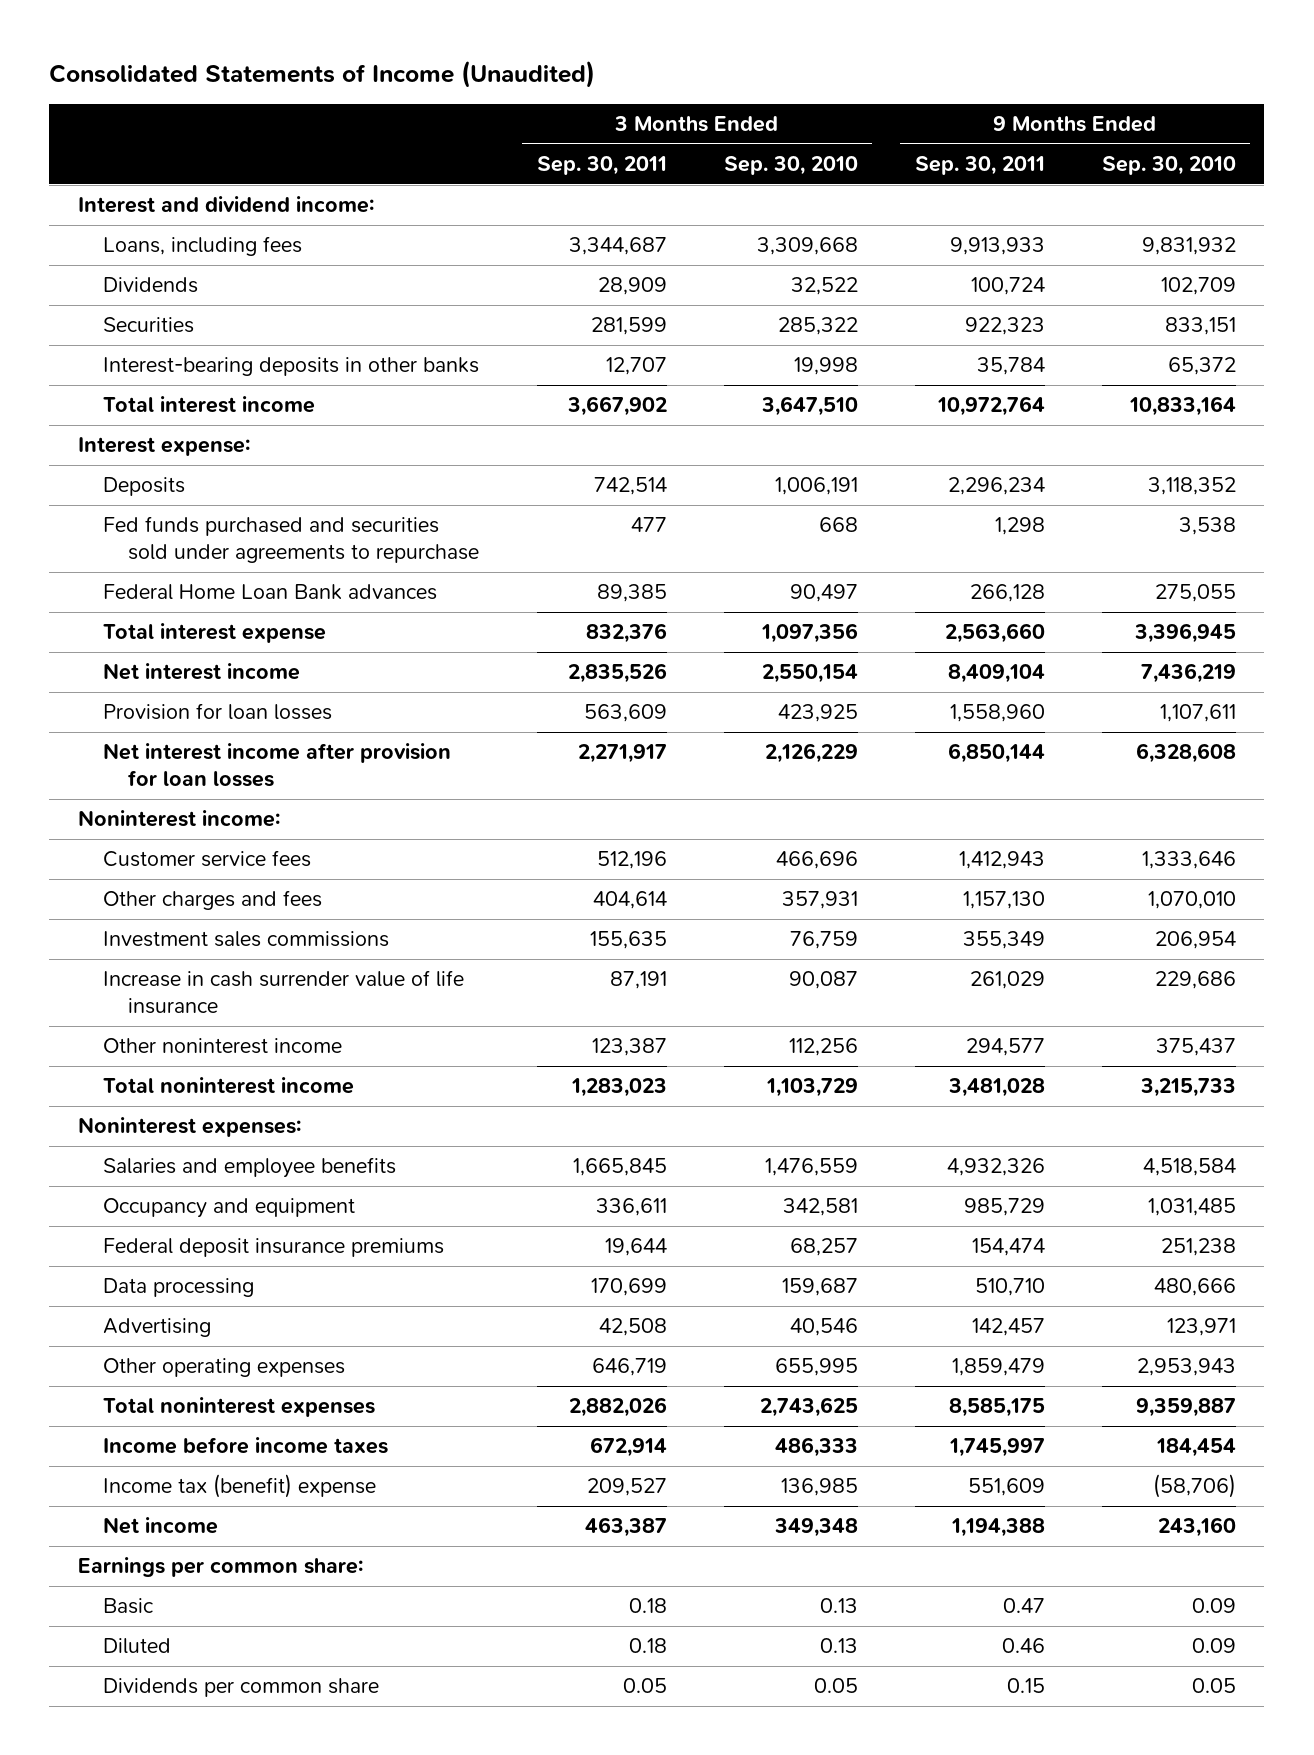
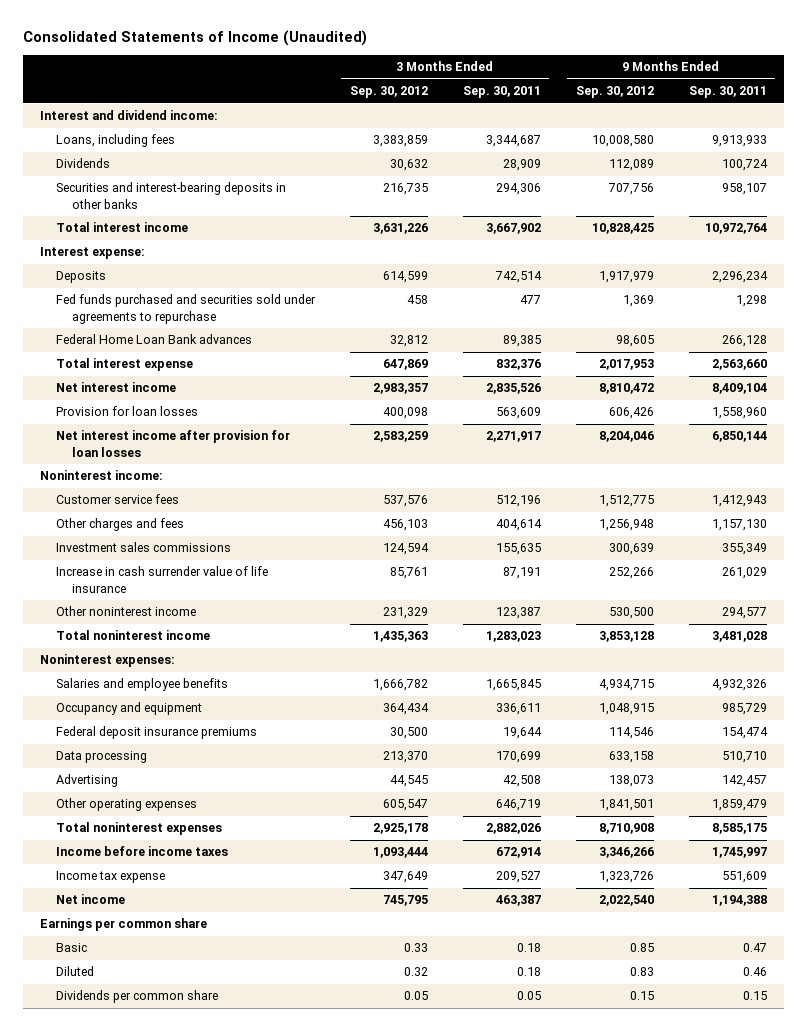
- | 3 Months Ended Sep. 30, 2011 | 3 Months Ended Sep. 30, 2010 | 9 Months Ended Sep. 30, 2011 | 9 Months Ended Sep. 30, 2010
+ | 3 Months Ended Sep. 30, 2012 | 3 Months Ended Sep. 30, 2011 | 9 Months Ended Sep. 30, 2012 | 9 Months Ended Sep. 30, 2011
- Securities | 281,599 | 285,322 | 922,323 | 833,151
- Interest-bearing deposits in other banks | 12,707 | 19,998 | 35,784 | 65,372
+ Securities and interest-bearing deposits in other banks | 216,735 | 294,306 | 707,756 | 958,107
- Income tax (benefit) expense | 209,527 | 136,985 | 551,609 | (58,706)
+ Income tax expense | 347,649 | 209,527 | 1,323,726 | 551,609
- Earnings per common share:
+ Earnings per common share

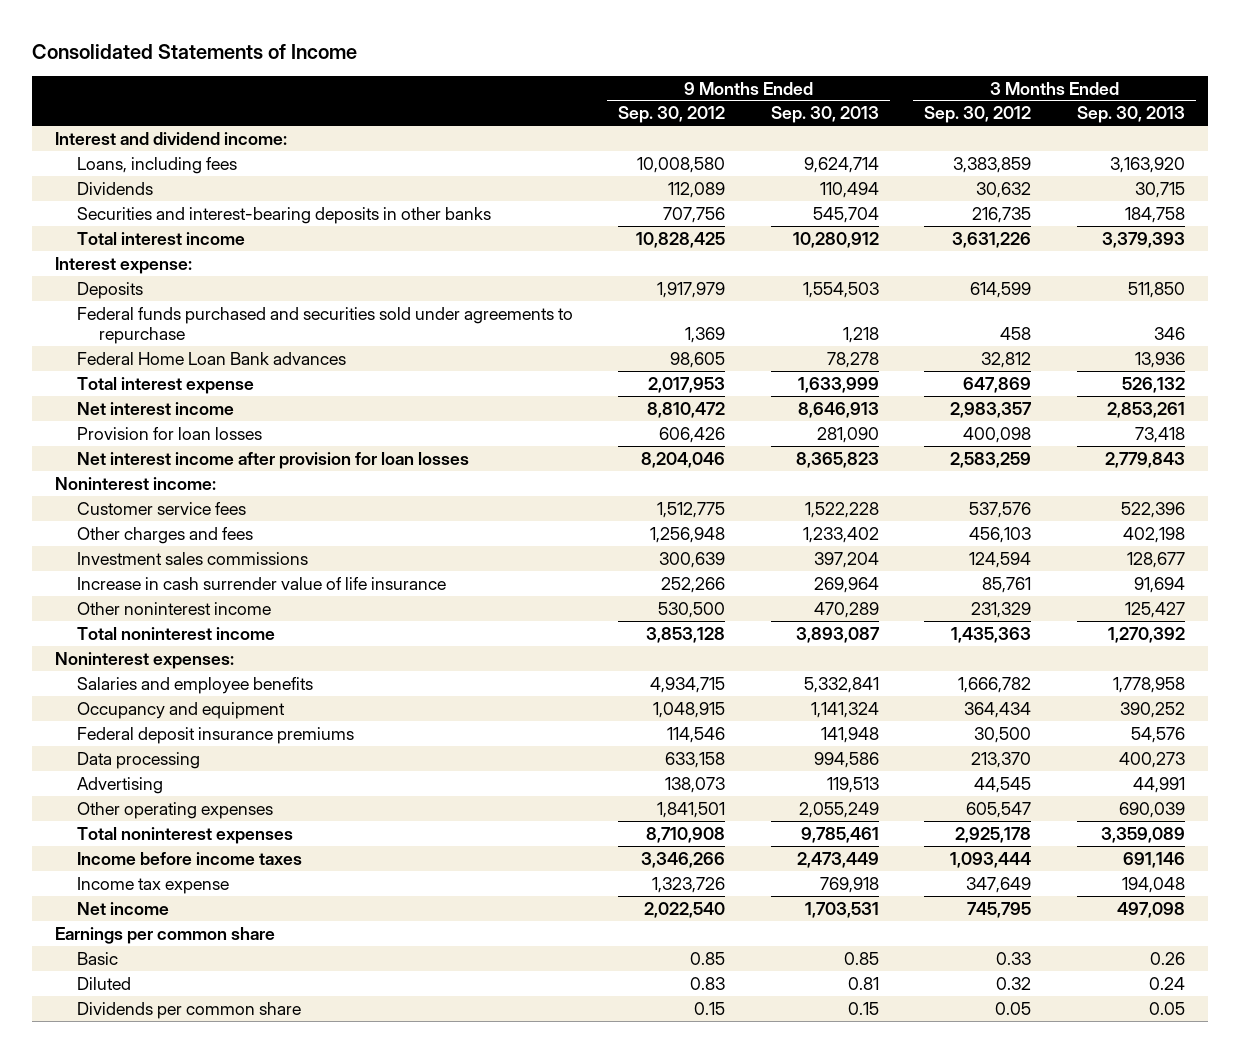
- Consolidated Statements of Income (Unaudited)
+ Consolidated Statements of Income
- | 3 Months Ended Sep. 30, 2012 | 3 Months Ended Sep. 30, 2011 | 9 Months Ended Sep. 30, 2012 | 9 Months Ended Sep. 30, 2011
+ | 9 Months Ended Sep. 30, 2012 | 9 Months Ended Sep. 30, 2013 | 3 Months Ended Sep. 30, 2012 | 3 Months Ended Sep. 30, 2013
- Fed funds purchased and securities sold under agreements to repurchase | 458 | 477 | 1,369 | 1,298
+ Federal funds purchased and securities sold under agreements to repurchase | 1,369 | 1,218 | 458 | 346

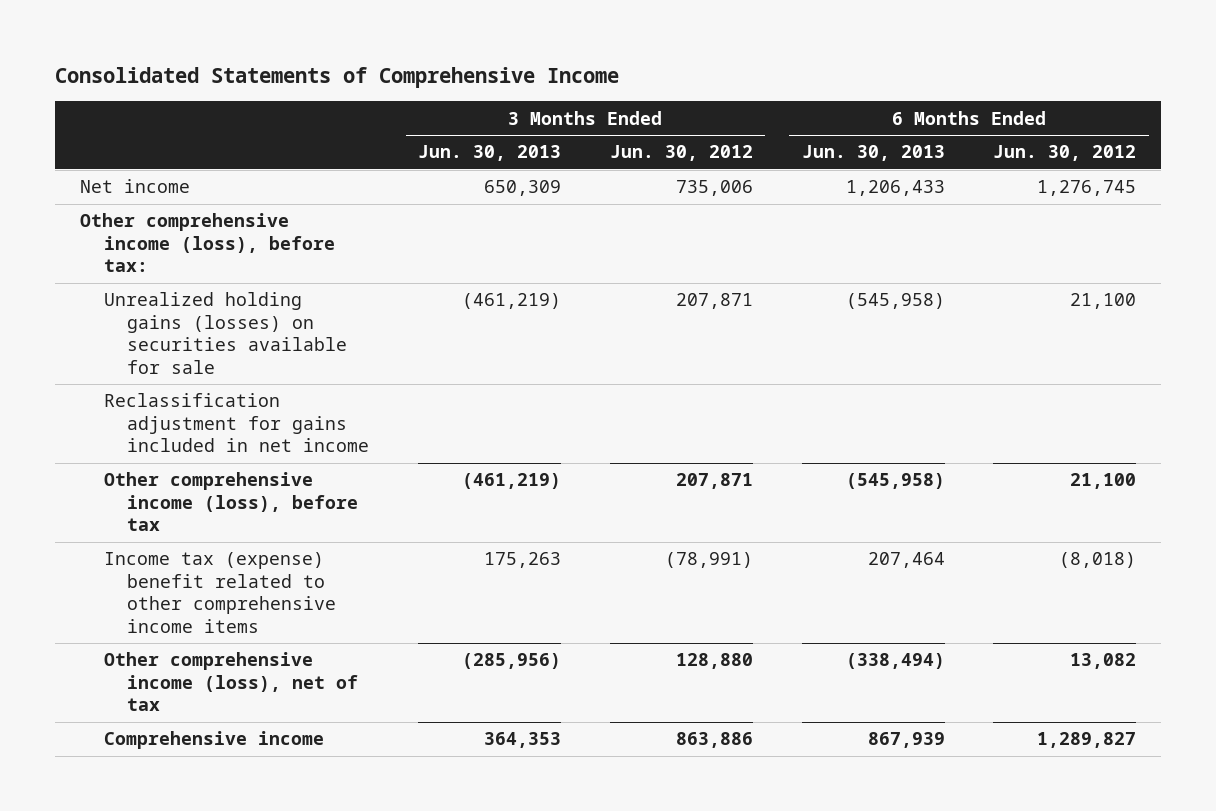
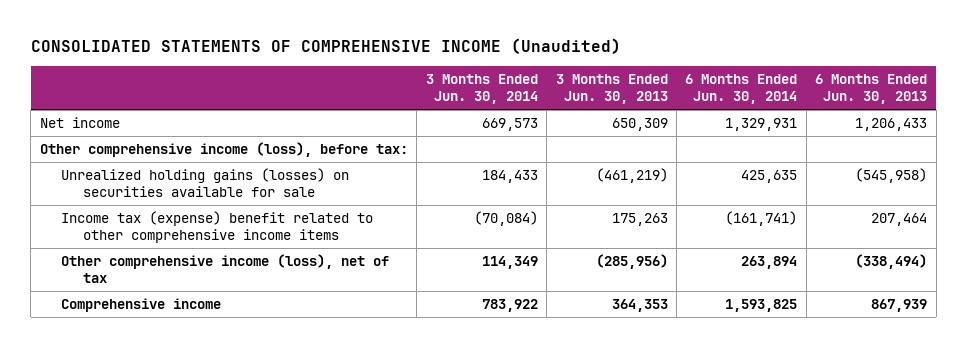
- Consolidated Statements of Comprehensive Income
+ CONSOLIDATED STATEMENTS OF COMPREHENSIVE INCOME (Unaudited)
- | 3 Months Ended Jun. 30, 2013 | 3 Months Ended Jun. 30, 2012 | 6 Months Ended Jun. 30, 2013 | 6 Months Ended Jun. 30, 2012
+ | 3 Months Ended Jun. 30, 2014 | 3 Months Ended Jun. 30, 2013 | 6 Months Ended Jun. 30, 2014 | 6 Months Ended Jun. 30, 2013
- Reclassification adjustment for gains included in net income
- Other comprehensive income (loss), before tax | (461,219) | 207,871 | (545,958) | 21,100

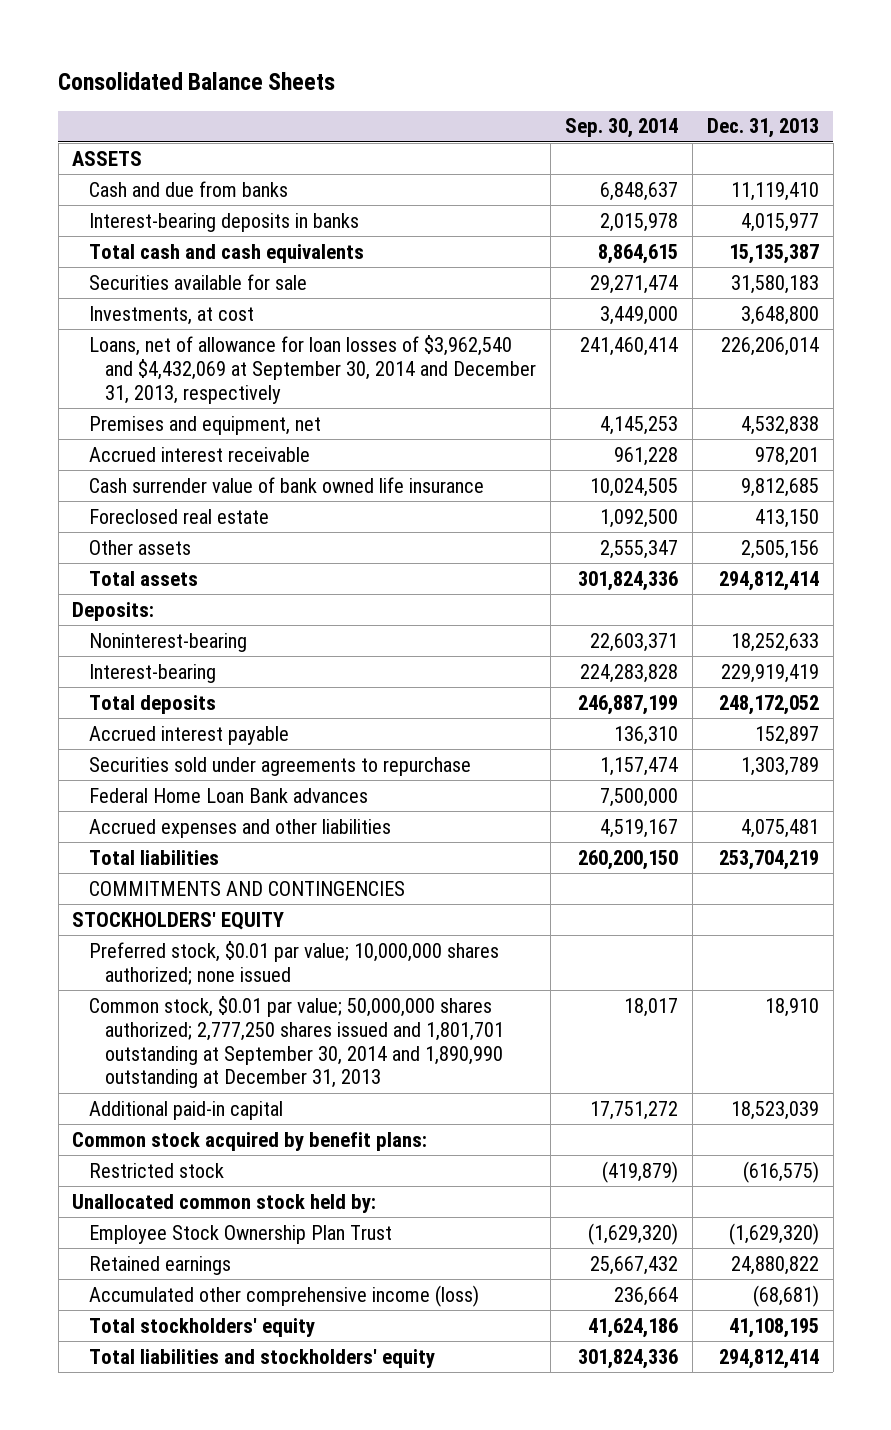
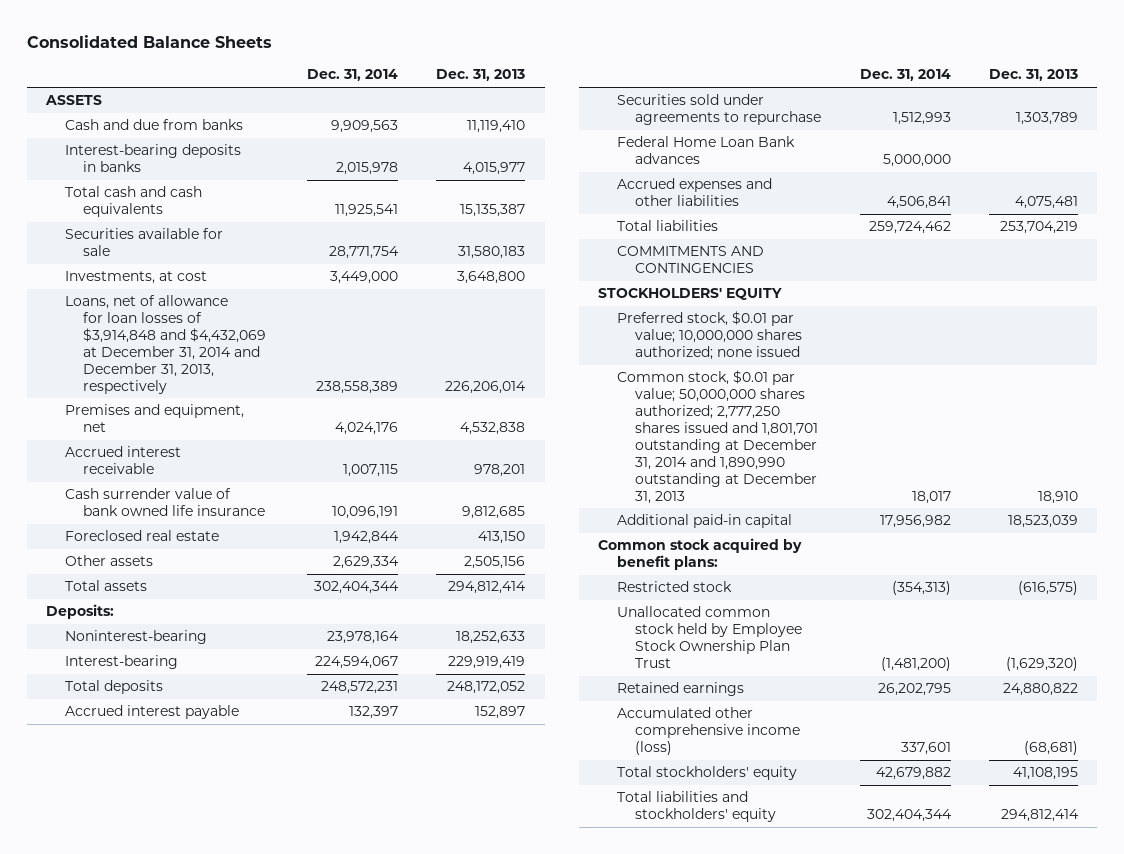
- | Sep. 30, 2014 | Dec. 31, 2013
+ | Dec. 31, 2014 | Dec. 31, 2013
- Loans, net of allowance for loan losses of $3,962,540 and $4,432,069 at September 30, 2014 and December 31, 2013, respectively | 241,460,414 | 226,206,014
+ Loans, net of allowance for loan losses of $3,914,848 and $4,432,069 at December 31, 2014 and December 31, 2013, respectively | 238,558,389 | 226,206,014
- Common stock, $0.01 par value; 50,000,000 shares authorized; 2,777,250 shares issued and 1,801,701 outstanding at September 30, 2014 and 1,890,990 outstanding at December 31, 2013 | 18,017 | 18,910
+ Common stock, $0.01 par value; 50,000,000 shares authorized; 2,777,250 shares issued and 1,801,701 outstanding at December 31, 2014 and 1,890,990 outstanding at December 31, 2013 | 18,017 | 18,910
- Unallocated common stock held by:
- Employee Stock Ownership Plan Trust | (1,629,320) | (1,629,320)
+ Unallocated common stock held by Employee Stock Ownership Plan Trust | (1,481,200) | (1,629,320)

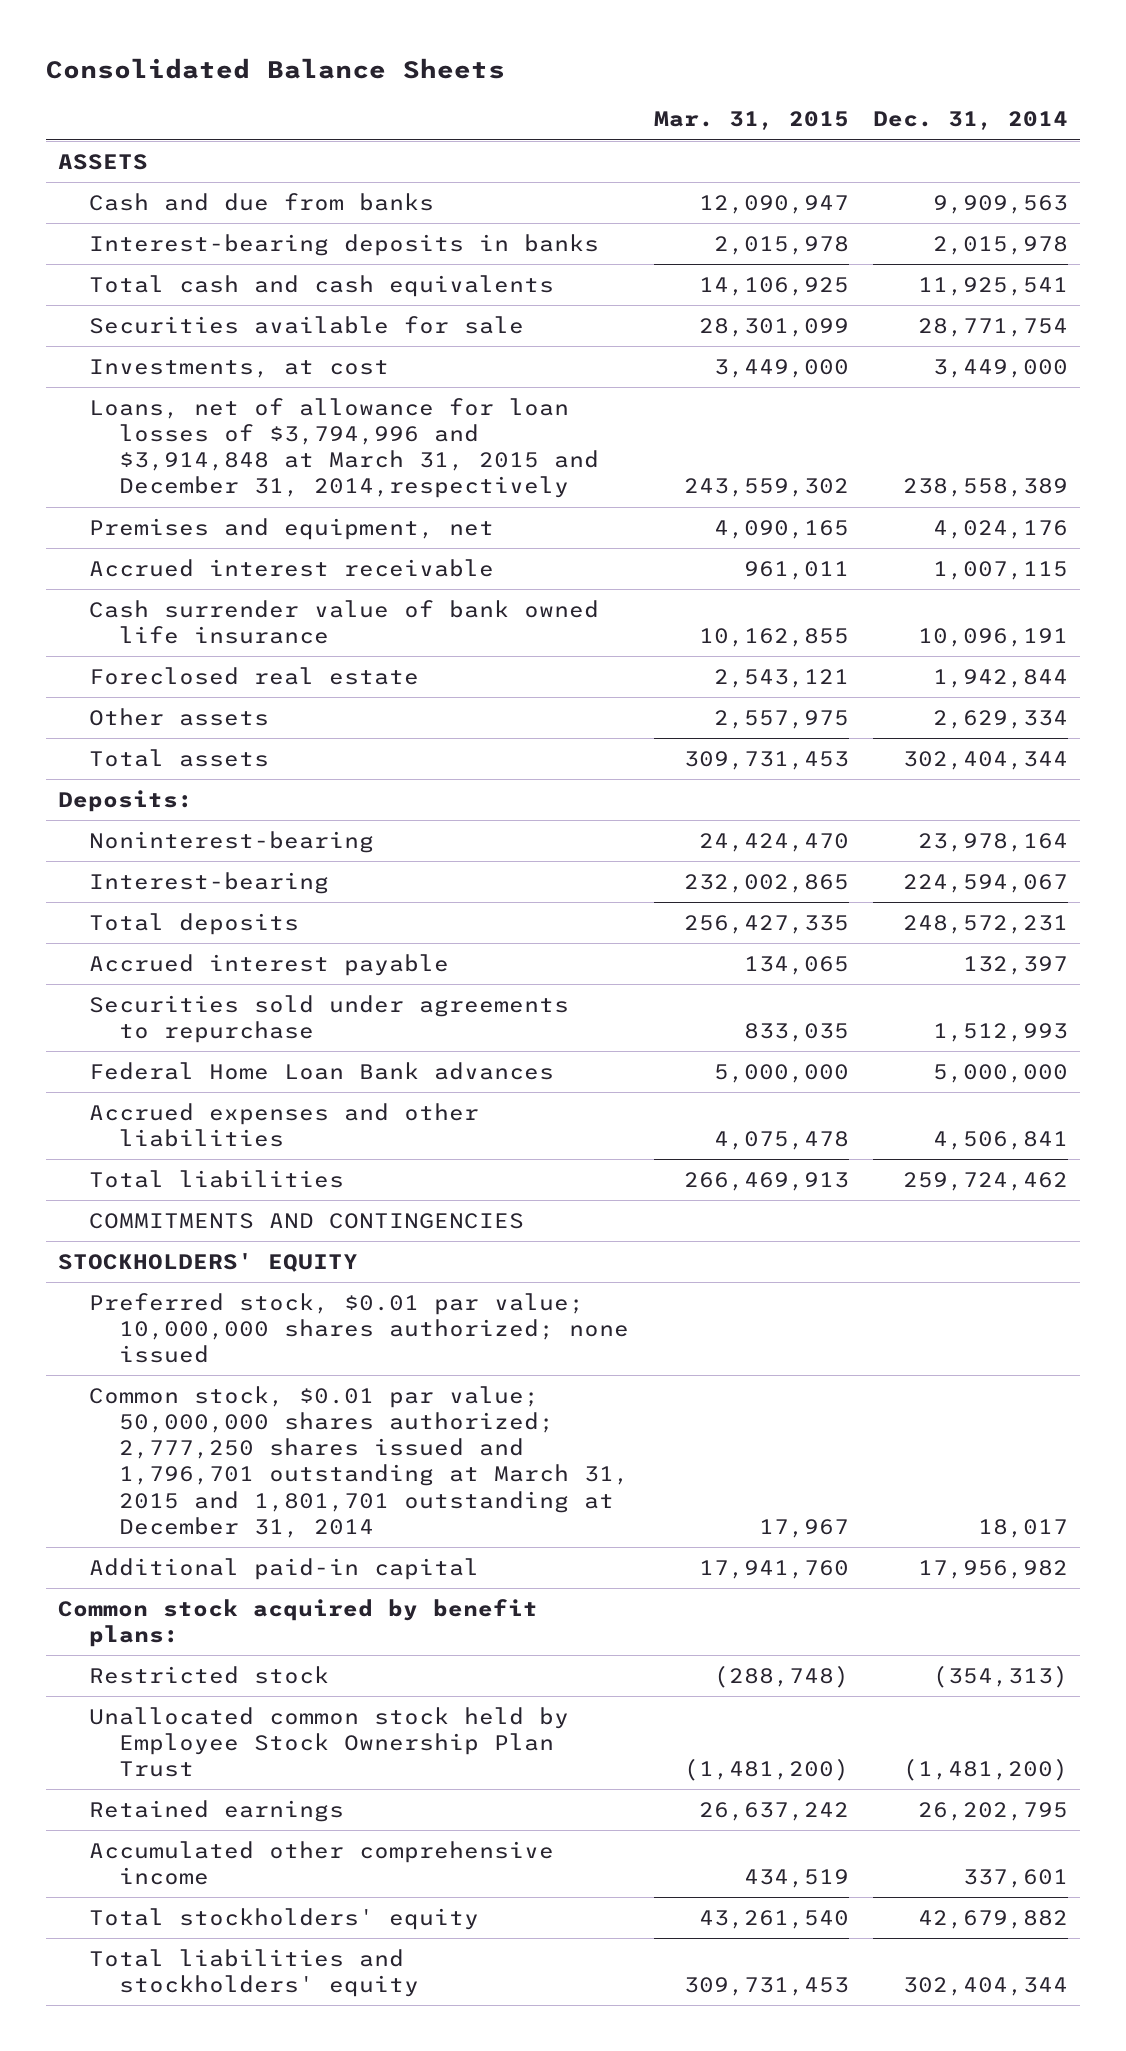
- | Dec. 31, 2014 | Dec. 31, 2013
+ | Mar. 31, 2015 | Dec. 31, 2014
- Loans, net of allowance for loan losses of $3,914,848 and $4,432,069 at December 31, 2014 and December 31, 2013, respectively | 238,558,389 | 226,206,014
+ Loans, net of allowance for loan losses of $3,794,996 and $3,914,848 at March 31, 2015 and December 31, 2014,respectively | 243,559,302 | 238,558,389
- Common stock, $0.01 par value; 50,000,000 shares authorized; 2,777,250 shares issued and 1,801,701 outstanding at December 31, 2014 and 1,890,990 outstanding at December 31, 2013 | 18,017 | 18,910
+ Common stock, $0.01 par value; 50,000,000 shares authorized; 2,777,250 shares issued and 1,796,701 outstanding at March 31, 2015 and 1,801,701 outstanding at December 31, 2014 | 17,967 | 18,017
- Accumulated other comprehensive income (loss) | 337,601 | (68,681)
+ Accumulated other comprehensive income | 434,519 | 337,601

